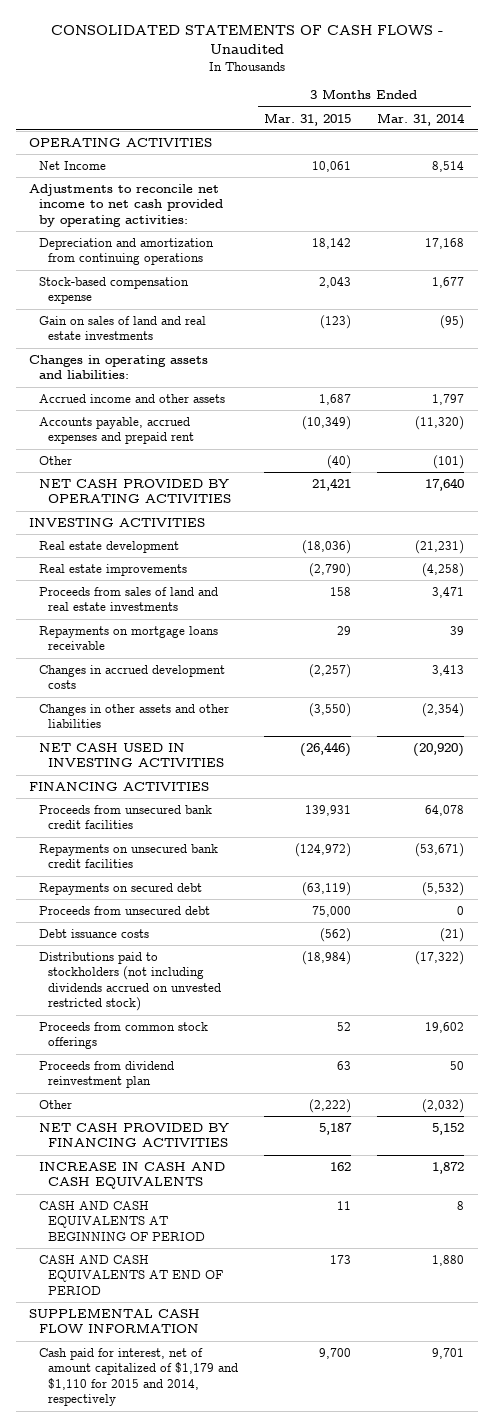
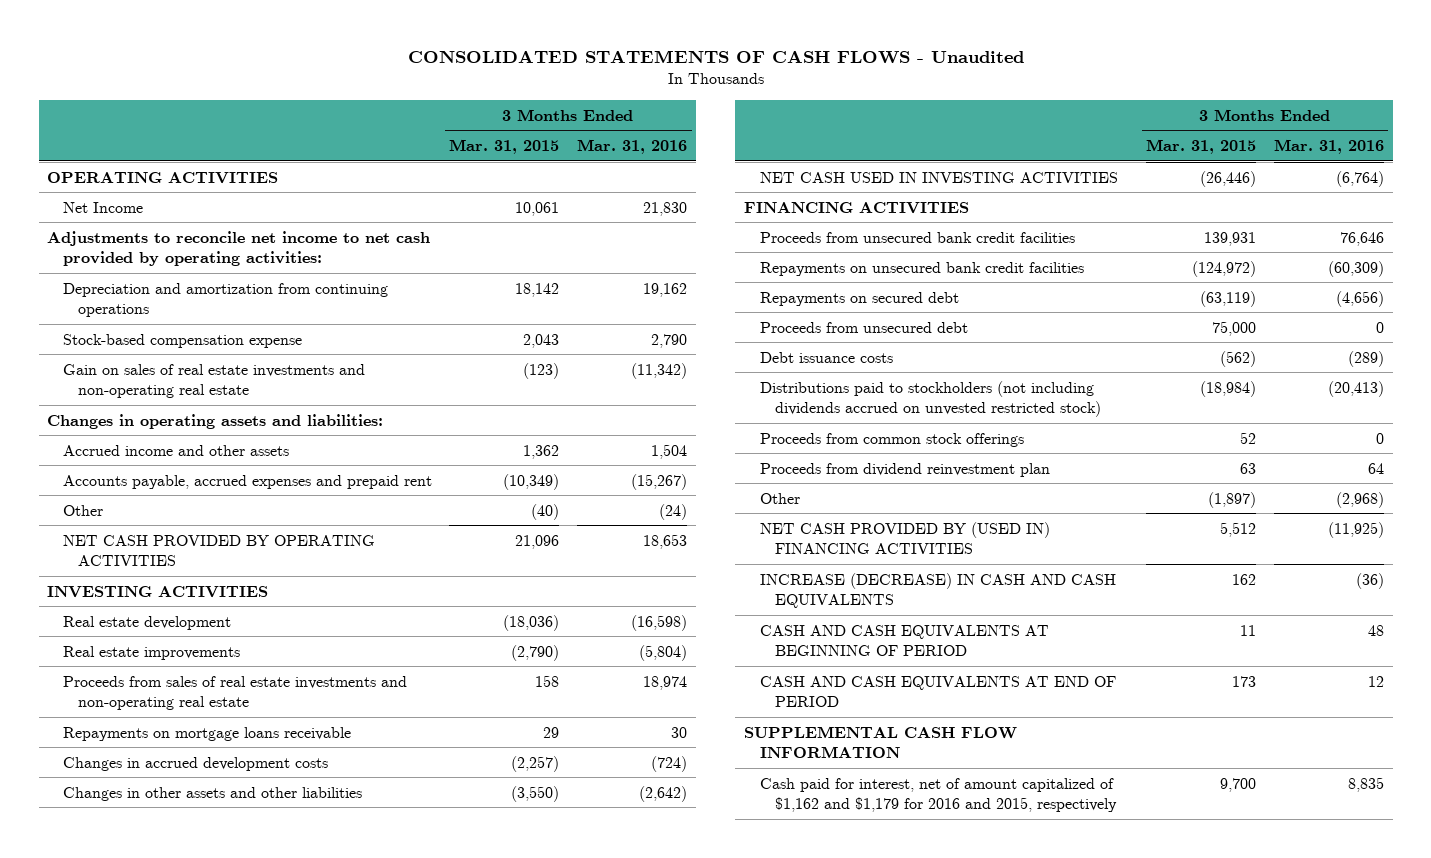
- | 3 Months Ended Mar. 31, 2015 | 3 Months Ended Mar. 31, 2014
+ | 3 Months Ended Mar. 31, 2015 | 3 Months Ended Mar. 31, 2016
- Gain on sales of land and real estate investments | (123) | (95)
+ Gain on sales of real estate investments and non-operating real estate | (123) | (11,342)
- Accrued income and other assets | 1,687 | 1,797
+ Accrued income and other assets | 1,362 | 1,504
- NET CASH PROVIDED BY OPERATING ACTIVITIES | 21,421 | 17,640
+ NET CASH PROVIDED BY OPERATING ACTIVITIES | 21,096 | 18,653
- Proceeds from sales of land and real estate investments | 158 | 3,471
+ Proceeds from sales of real estate investments and non-operating real estate | 158 | 18,974
- Other | (2,222) | (2,032)
- NET CASH PROVIDED BY FINANCING ACTIVITIES | 5,187 | 5,152
- INCREASE IN CASH AND CASH EQUIVALENTS | 162 | 1,872
+ Other | (1,897) | (2,968)
+ NET CASH PROVIDED BY (USED IN) FINANCING ACTIVITIES | 5,512 | (11,925)
+ INCREASE (DECREASE) IN CASH AND CASH EQUIVALENTS | 162 | (36)
- Cash paid for interest, net of amount capitalized of $1,179 and $1,110 for 2015 and 2014, respectively | 9,700 | 9,701
+ Cash paid for interest, net of amount capitalized of $1,162 and $1,179 for 2016 and 2015, respectively | 9,700 | 8,835

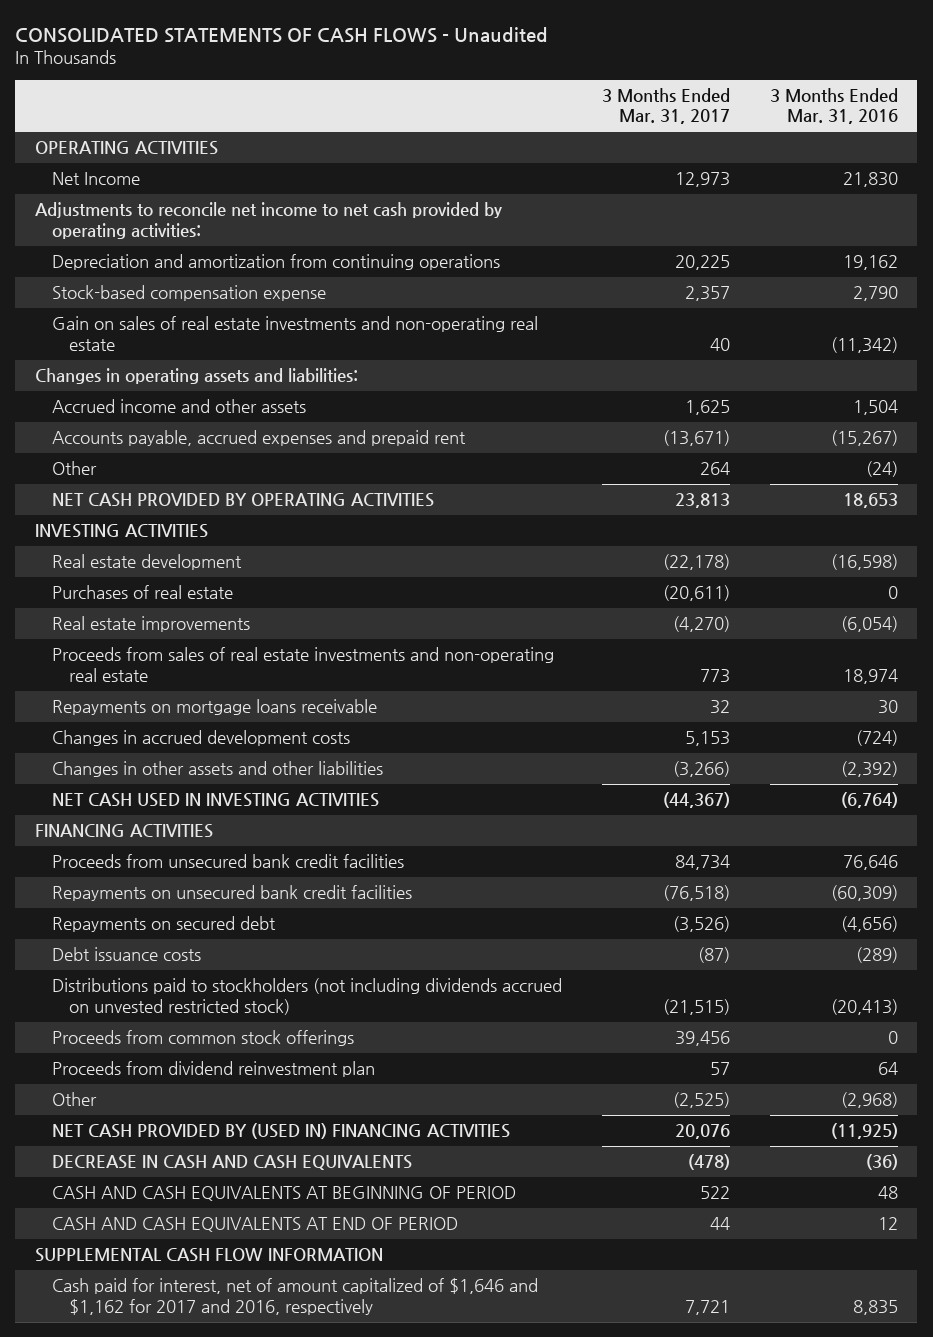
- | 3 Months Ended Mar. 31, 2015 | 3 Months Ended Mar. 31, 2016
+ | 3 Months Ended Mar. 31, 2017 | 3 Months Ended Mar. 31, 2016
- Real estate improvements | (2,790) | (5,804)
+ Purchases of real estate | (20,611) | 0
+ Real estate improvements | (4,270) | (6,054)
- Changes in other assets and other liabilities | (3,550) | (2,642)
+ Changes in other assets and other liabilities | (3,266) | (2,392)
- Proceeds from unsecured debt | 75,000 | 0
- INCREASE (DECREASE) IN CASH AND CASH EQUIVALENTS | 162 | (36)
+ DECREASE IN CASH AND CASH EQUIVALENTS | (478) | (36)
- Cash paid for interest, net of amount capitalized of $1,162 and $1,179 for 2016 and 2015, respectively | 9,700 | 8,835
+ Cash paid for interest, net of amount capitalized of $1,646 and $1,162 for 2017 and 2016, respectively | 7,721 | 8,835

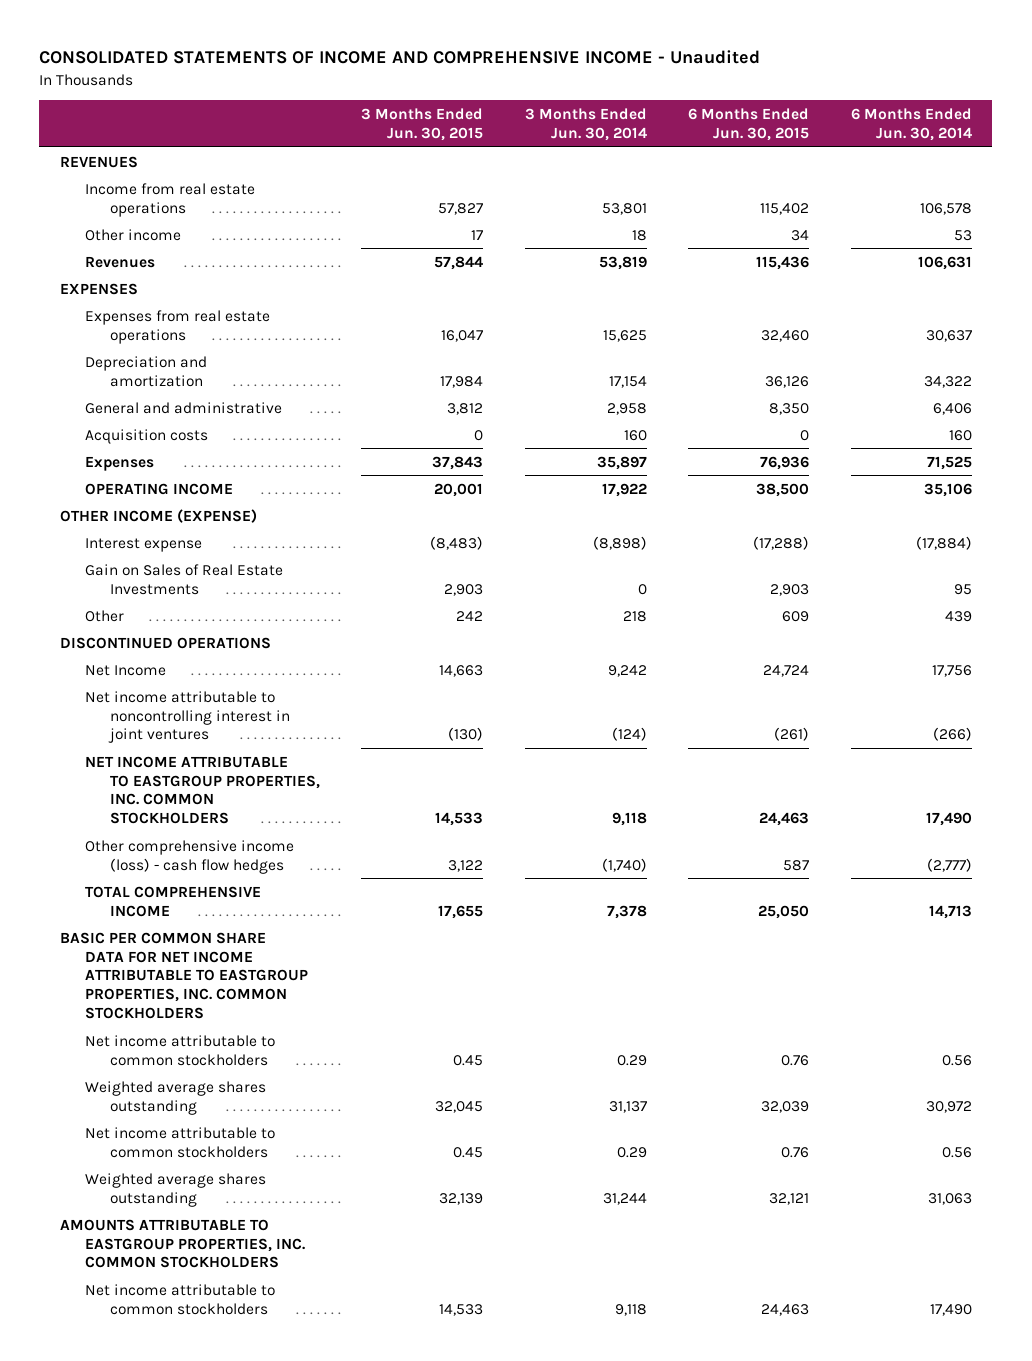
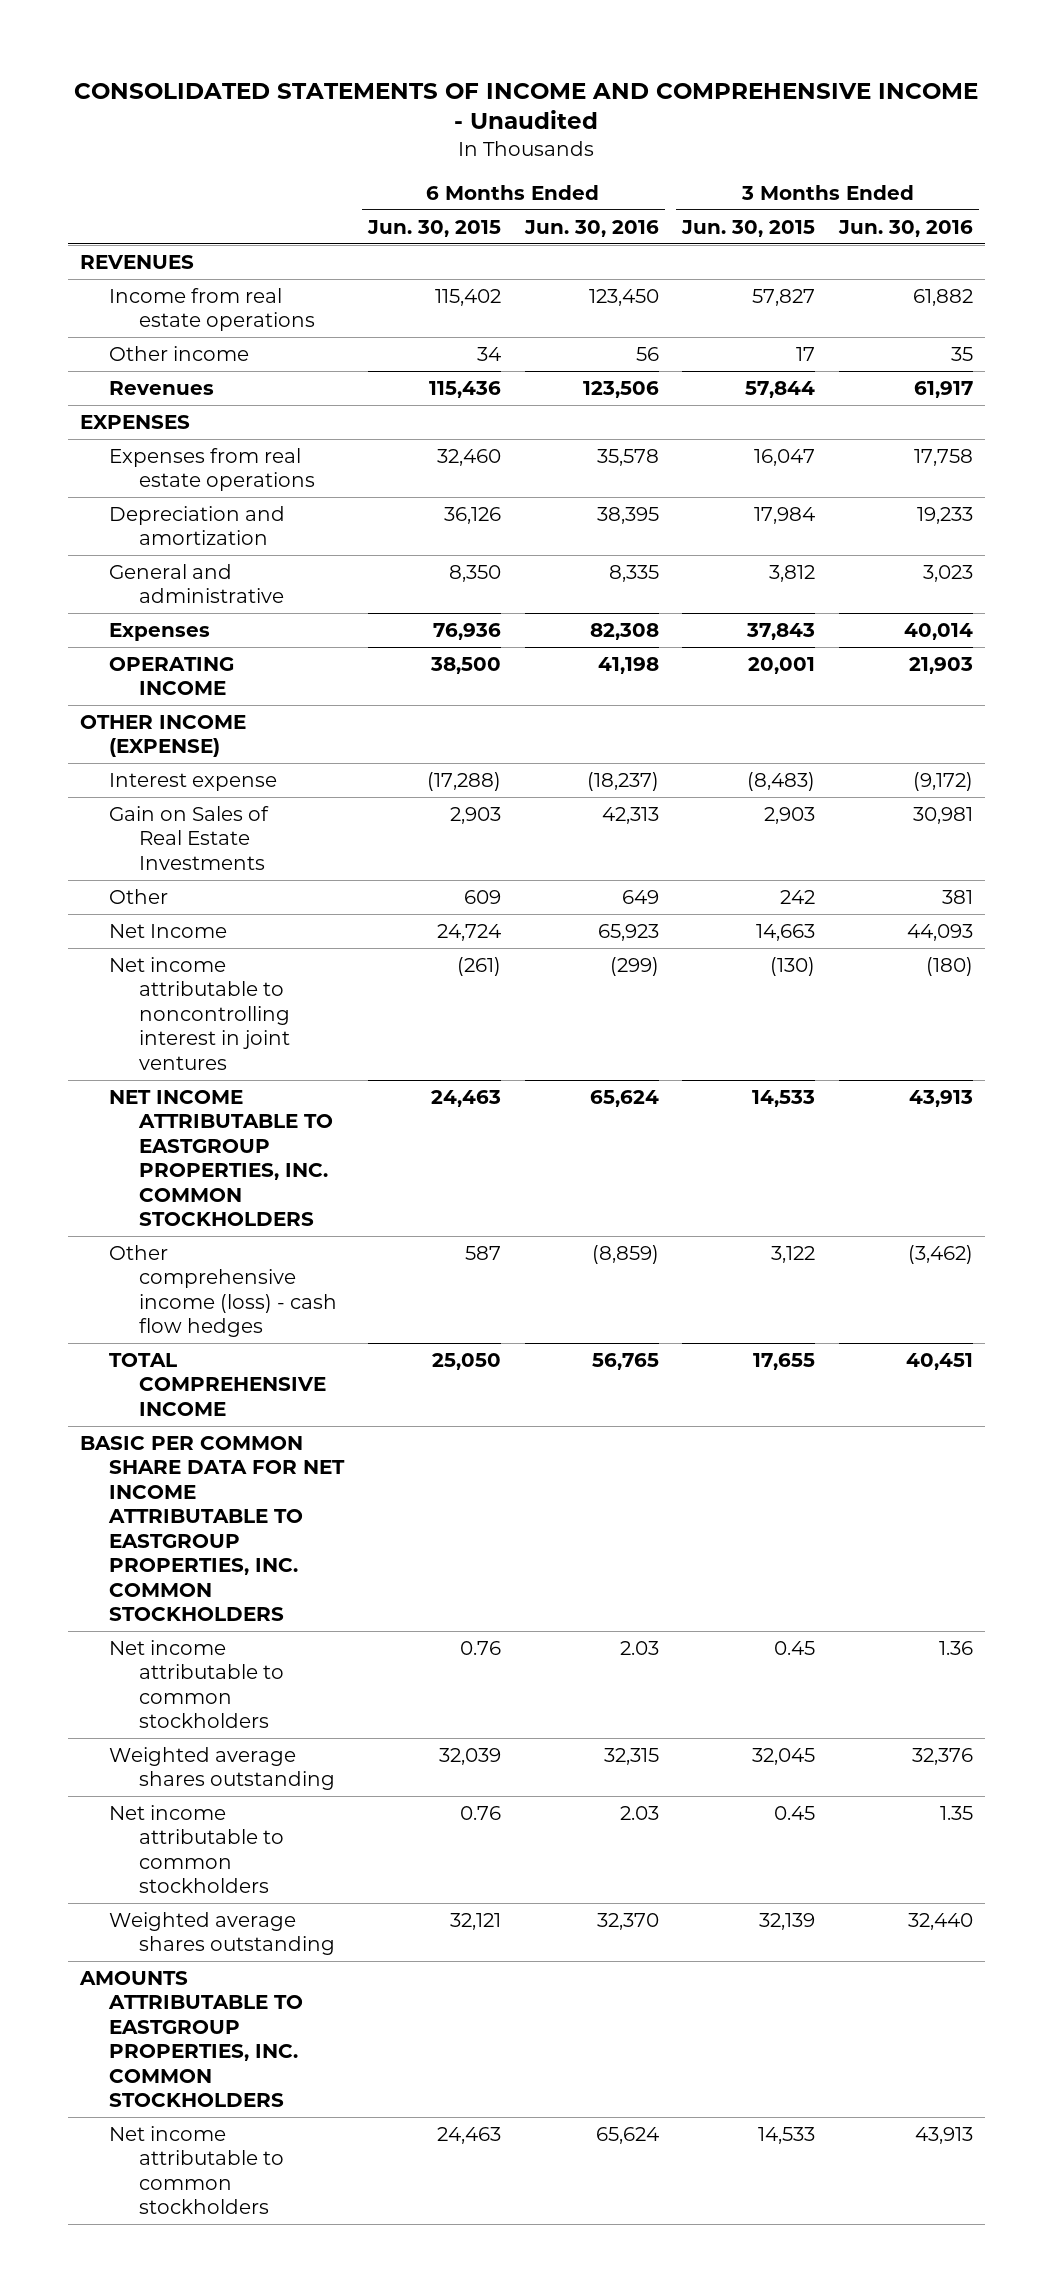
- | 3 Months Ended Jun. 30, 2015 | 3 Months Ended Jun. 30, 2014 | 6 Months Ended Jun. 30, 2015 | 6 Months Ended Jun. 30, 2014
+ | 6 Months Ended Jun. 30, 2015 | 6 Months Ended Jun. 30, 2016 | 3 Months Ended Jun. 30, 2015 | 3 Months Ended Jun. 30, 2016
- Acquisition costs | 0 | 160 | 0 | 160
- DISCONTINUED OPERATIONS

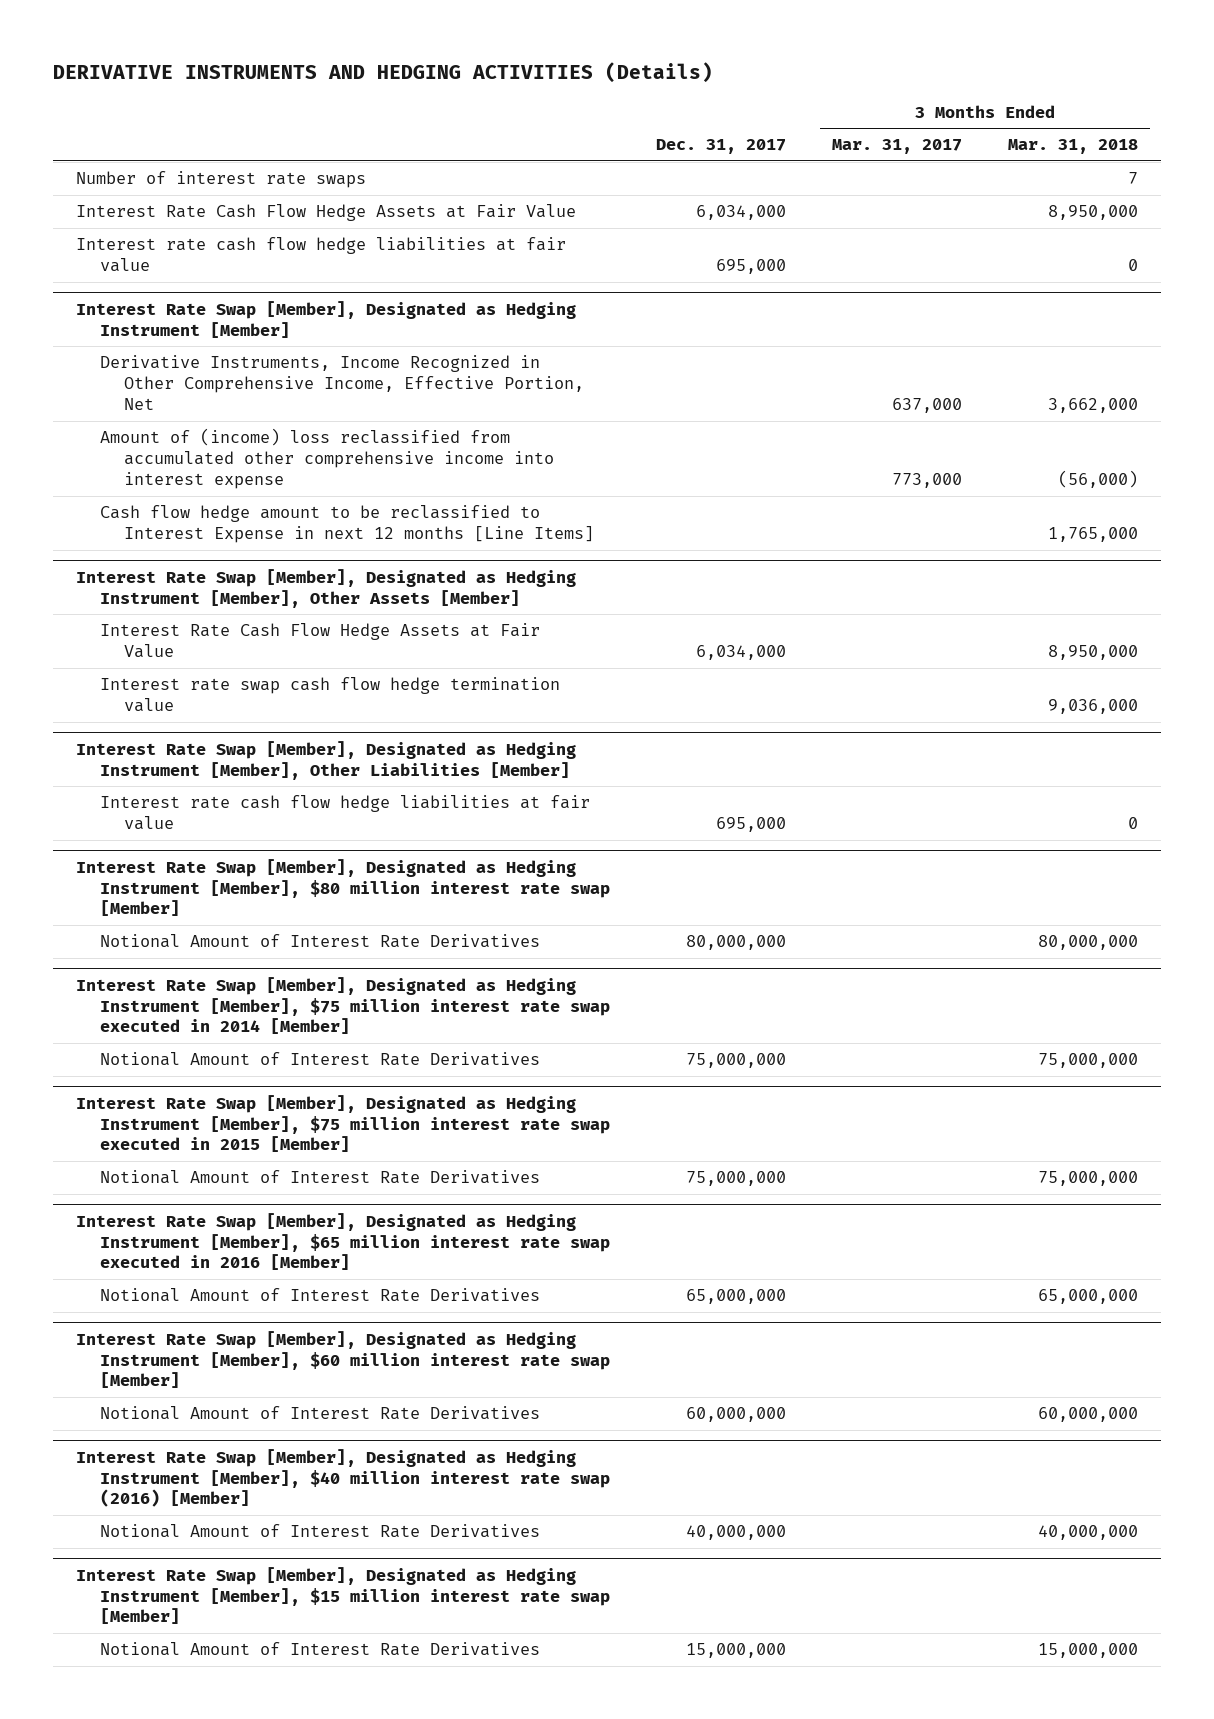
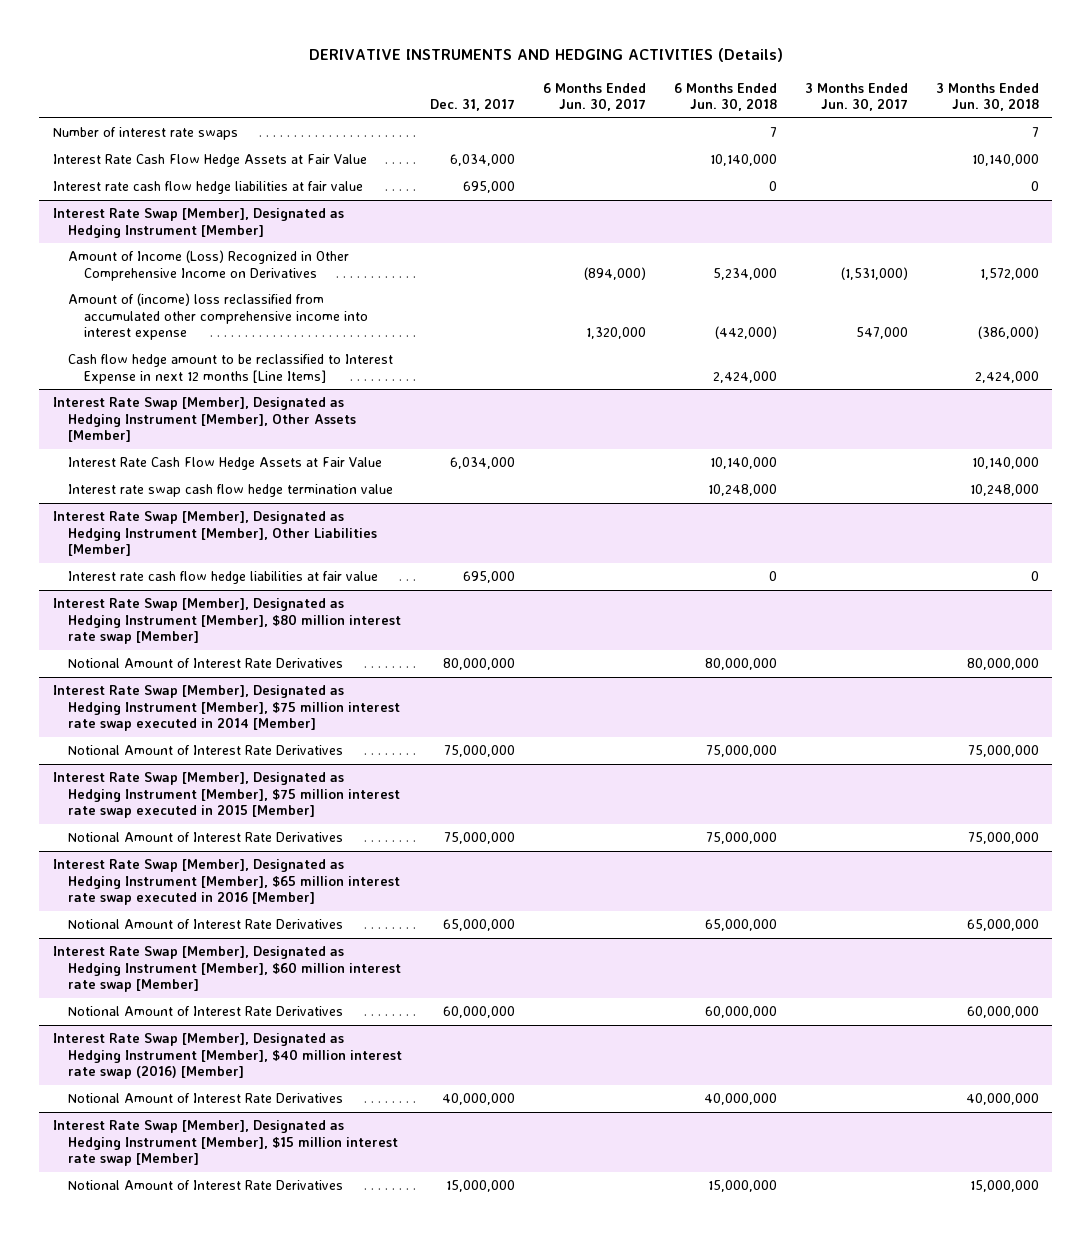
- | Dec. 31, 2017 | 3 Months Ended Mar. 31, 2017 | 3 Months Ended Mar. 31, 2018
+ | Dec. 31, 2017 | 6 Months Ended Jun. 30, 2017 | 6 Months Ended Jun. 30, 2018 | 3 Months Ended Jun. 30, 2017 | 3 Months Ended Jun. 30, 2018
@ Interest Rate Swap [Member], Designated as Hedging Instrument [Member]
- Derivative Instruments, Income Recognized in Other Comprehensive Income, Effective Portion, Net | | 637,000 | 3,662,000
+ Amount of Income (Loss) Recognized in Other Comprehensive Income on Derivatives | | (894,000) | 5,234,000 | (1,531,000) | 1,572,000

